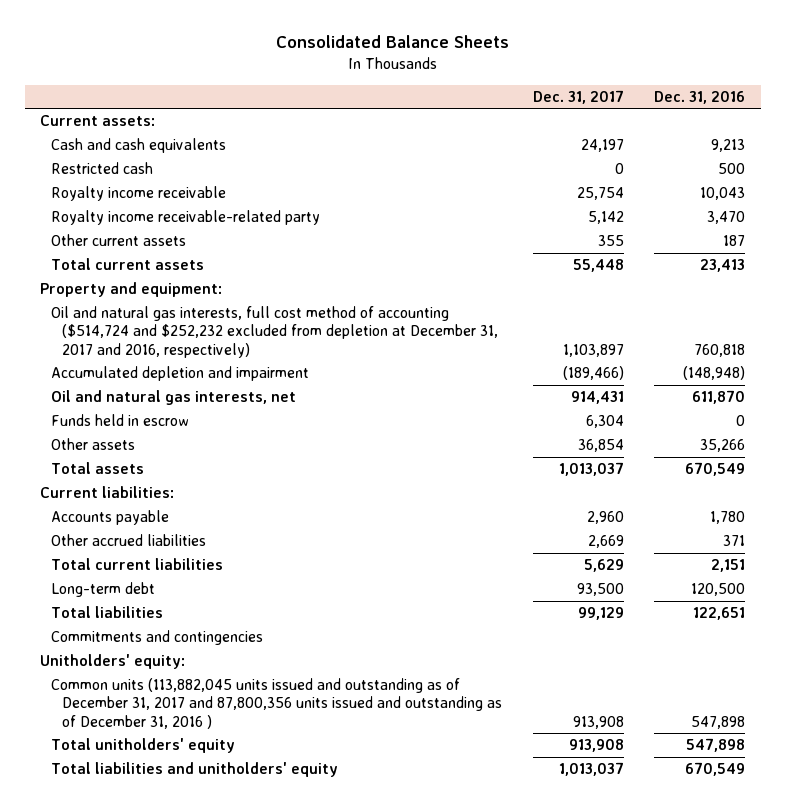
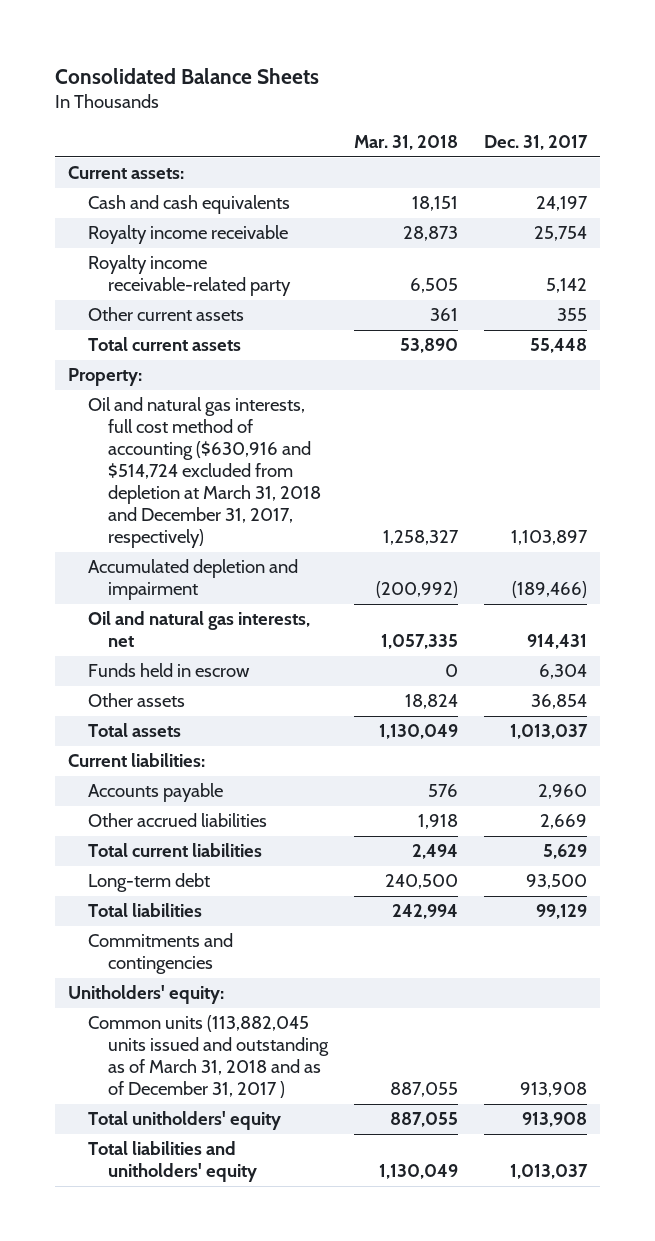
- | Dec. 31, 2017 | Dec. 31, 2016
+ | Mar. 31, 2018 | Dec. 31, 2017
- Restricted cash | 0 | 500
- Property and equipment:
- Oil and natural gas interests, full cost method of accounting ($514,724 and $252,232 excluded from depletion at December 31, 2017 and 2016, respectively) | 1,103,897 | 760,818
+ Property:
+ Oil and natural gas interests, full cost method of accounting ($630,916 and $514,724 excluded from depletion at March 31, 2018 and December 31, 2017, respectively) | 1,258,327 | 1,103,897
- Common units (113,882,045 units issued and outstanding as of December 31, 2017 and 87,800,356 units issued and outstanding as of December 31, 2016 ) | 913,908 | 547,898
+ Common units (113,882,045 units issued and outstanding as of March 31, 2018 and as of December 31, 2017 ) | 887,055 | 913,908

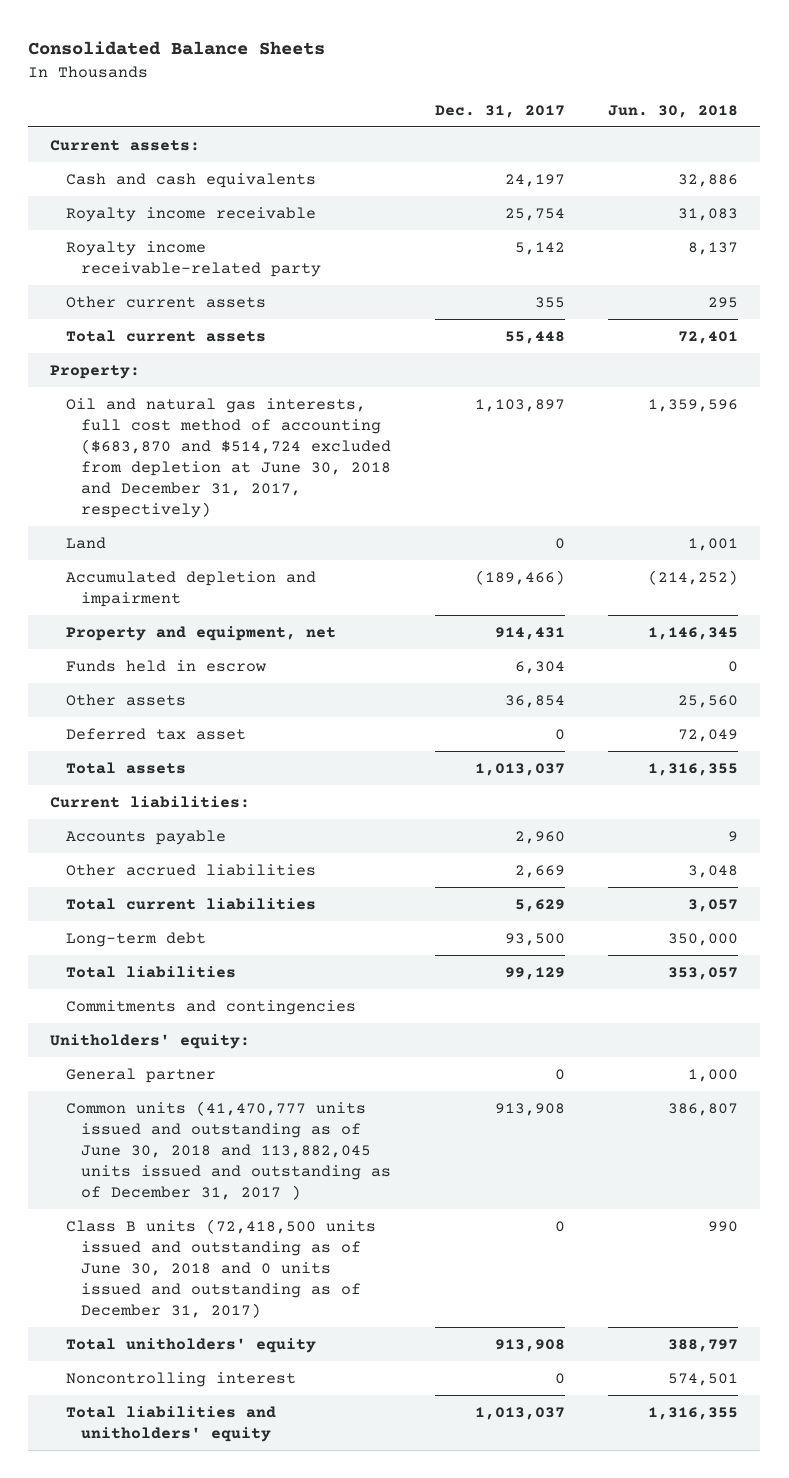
- | Mar. 31, 2018 | Dec. 31, 2017
+ | Dec. 31, 2017 | Jun. 30, 2018
- Oil and natural gas interests, full cost method of accounting ($630,916 and $514,724 excluded from depletion at March 31, 2018 and December 31, 2017, respectively) | 1,258,327 | 1,103,897
+ Oil and natural gas interests, full cost method of accounting ($683,870 and $514,724 excluded from depletion at June 30, 2018 and December 31, 2017, respectively) | 1,103,897 | 1,359,596
+ Land | 0 | 1,001
- Oil and natural gas interests, net | 1,057,335 | 914,431
+ Property and equipment, net | 914,431 | 1,146,345
+ Deferred tax asset | 0 | 72,049
- Common units (113,882,045 units issued and outstanding as of March 31, 2018 and as of December 31, 2017 ) | 887,055 | 913,908
+ General partner | 0 | 1,000
+ Common units (41,470,777 units issued and outstanding as of June 30, 2018 and 113,882,045 units issued and outstanding as of December 31, 2017 ) | 913,908 | 386,807
+ Class B units (72,418,500 units issued and outstanding as of June 30, 2018 and 0 units issued and outstanding as of December 31, 2017) | 0 | 990
+ Noncontrolling interest | 0 | 574,501

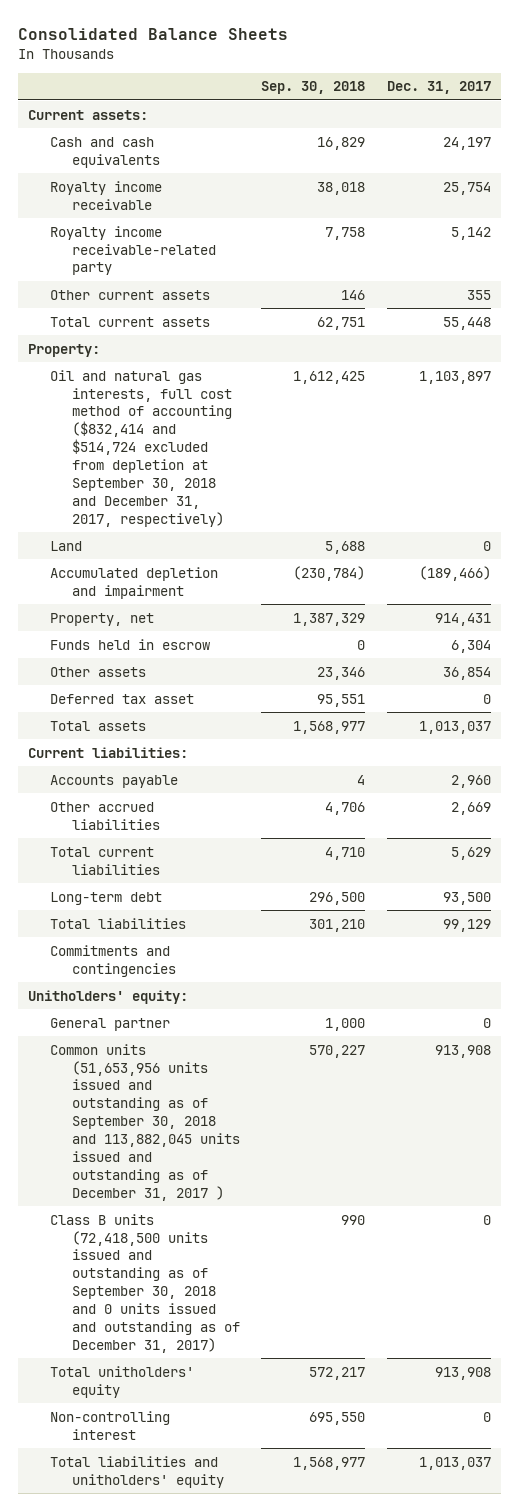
- | Dec. 31, 2017 | Jun. 30, 2018
+ | Sep. 30, 2018 | Dec. 31, 2017
- Oil and natural gas interests, full cost method of accounting ($683,870 and $514,724 excluded from depletion at June 30, 2018 and December 31, 2017, respectively) | 1,103,897 | 1,359,596
+ Oil and natural gas interests, full cost method of accounting ($832,414 and $514,724 excluded from depletion at September 30, 2018 and December 31, 2017, respectively) | 1,612,425 | 1,103,897
- Property and equipment, net | 914,431 | 1,146,345
+ Property, net | 1,387,329 | 914,431
- Common units (41,470,777 units issued and outstanding as of June 30, 2018 and 113,882,045 units issued and outstanding as of December 31, 2017 ) | 913,908 | 386,807
- Class B units (72,418,500 units issued and outstanding as of June 30, 2018 and 0 units issued and outstanding as of December 31, 2017) | 0 | 990
+ Common units (51,653,956 units issued and outstanding as of September 30, 2018 and 113,882,045 units issued and outstanding as of December 31, 2017 ) | 570,227 | 913,908
+ Class B units (72,418,500 units issued and outstanding as of September 30, 2018 and 0 units issued and outstanding as of December 31, 2017) | 990 | 0
- Noncontrolling interest | 0 | 574,501
+ Non-controlling interest | 695,550 | 0

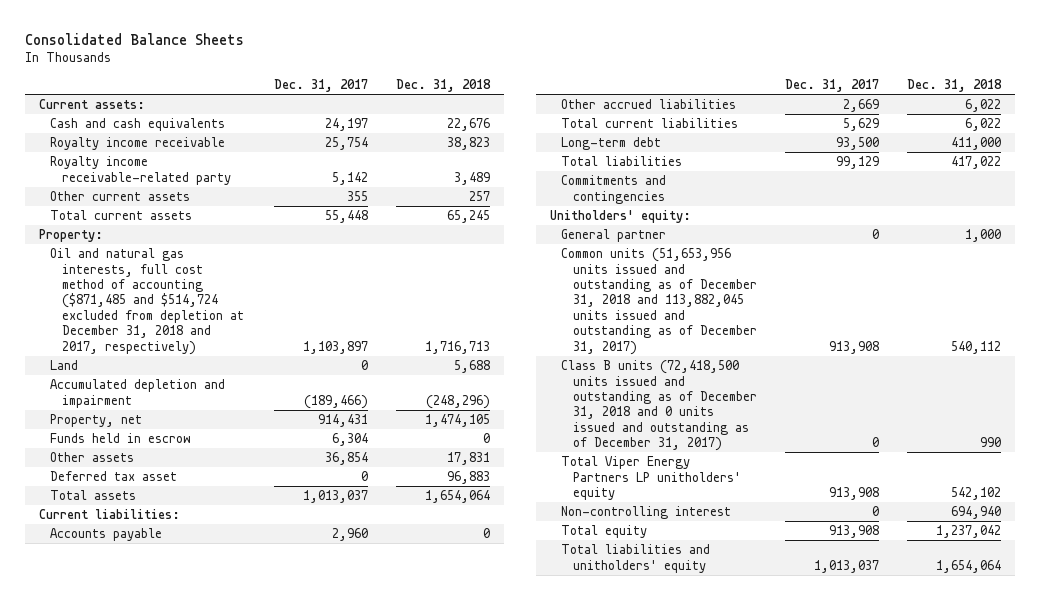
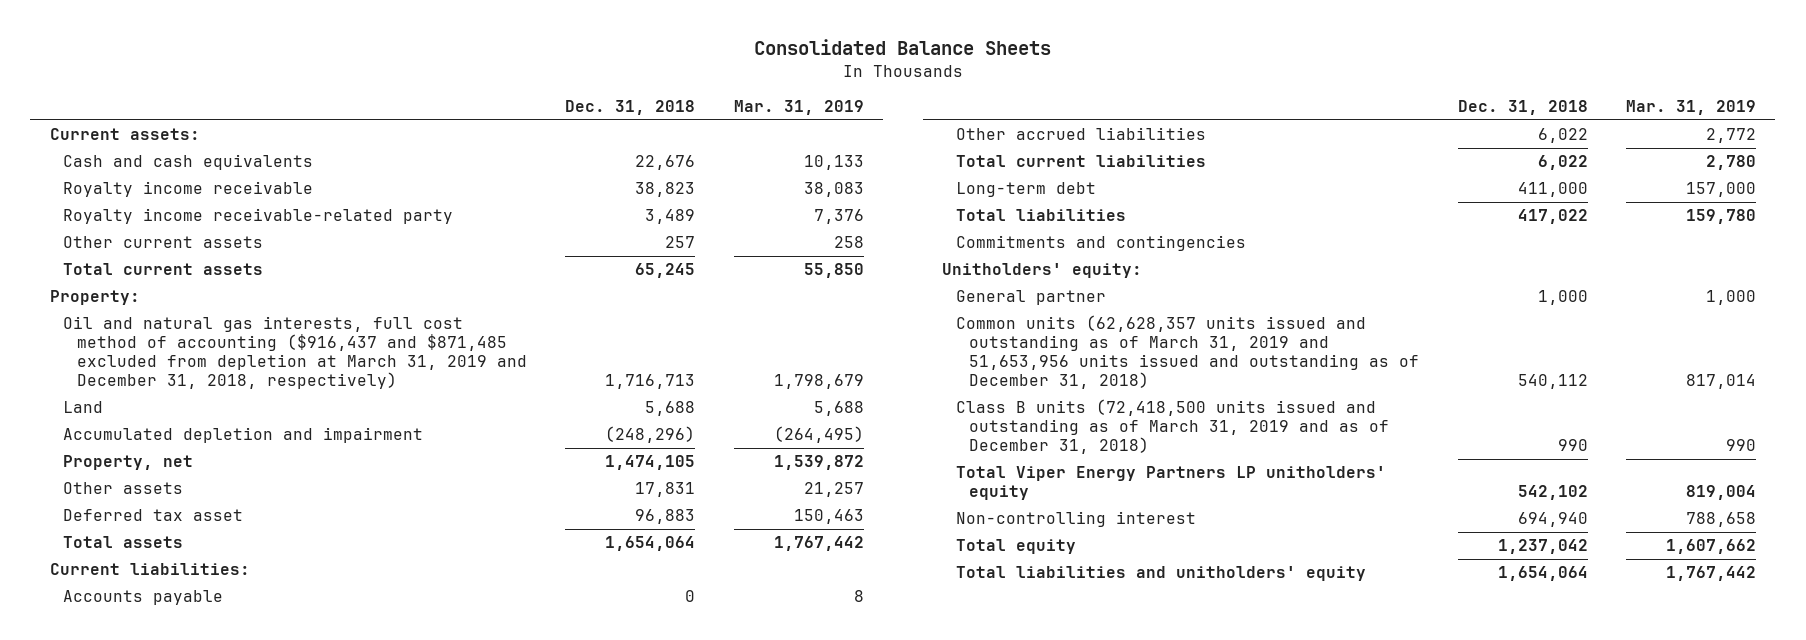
- | Dec. 31, 2017 | Dec. 31, 2018
+ | Dec. 31, 2018 | Mar. 31, 2019
- Oil and natural gas interests, full cost method of accounting ($871,485 and $514,724 excluded from depletion at December 31, 2018 and 2017, respectively) | 1,103,897 | 1,716,713
+ Oil and natural gas interests, full cost method of accounting ($916,437 and $871,485 excluded from depletion at March 31, 2019 and December 31, 2018, respectively) | 1,716,713 | 1,798,679
- Funds held in escrow | 6,304 | 0
- Common units (51,653,956 units issued and outstanding as of December 31, 2018 and 113,882,045 units issued and outstanding as of December 31, 2017) | 913,908 | 540,112
- Class B units (72,418,500 units issued and outstanding as of December 31, 2018 and 0 units issued and outstanding as of December 31, 2017) | 0 | 990
+ Common units (62,628,357 units issued and outstanding as of March 31, 2019 and 51,653,956 units issued and outstanding as of December 31, 2018) | 540,112 | 817,014
+ Class B units (72,418,500 units issued and outstanding as of March 31, 2019 and as of December 31, 2018) | 990 | 990

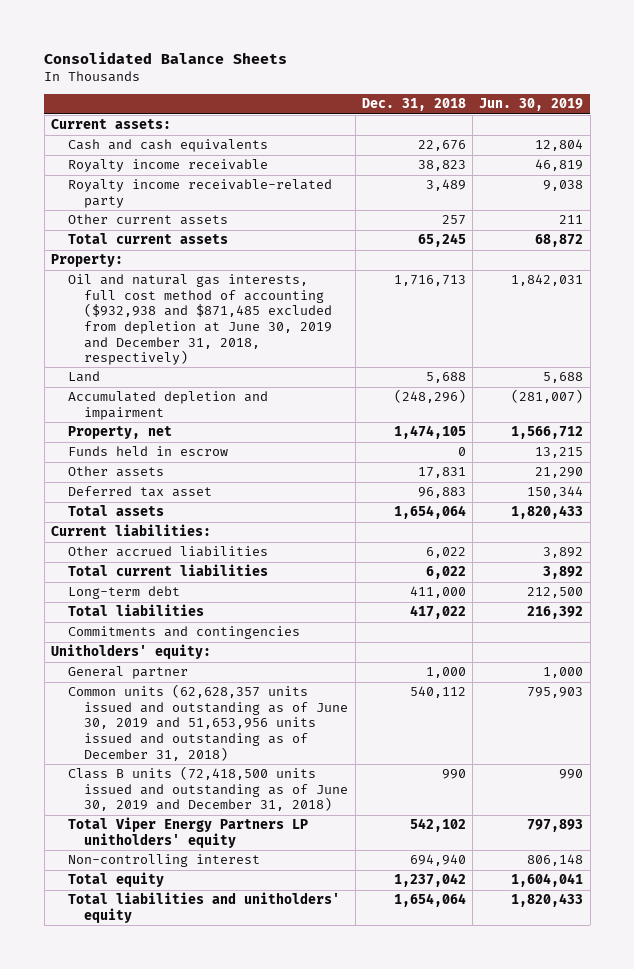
- | Dec. 31, 2018 | Mar. 31, 2019
+ | Dec. 31, 2018 | Jun. 30, 2019
- Oil and natural gas interests, full cost method of accounting ($916,437 and $871,485 excluded from depletion at March 31, 2019 and December 31, 2018, respectively) | 1,716,713 | 1,798,679
+ Oil and natural gas interests, full cost method of accounting ($932,938 and $871,485 excluded from depletion at June 30, 2019 and December 31, 2018, respectively) | 1,716,713 | 1,842,031
+ Funds held in escrow | 0 | 13,215
- Accounts payable | 0 | 8
- Common units (62,628,357 units issued and outstanding as of March 31, 2019 and 51,653,956 units issued and outstanding as of December 31, 2018) | 540,112 | 817,014
- Class B units (72,418,500 units issued and outstanding as of March 31, 2019 and as of December 31, 2018) | 990 | 990
+ Common units (62,628,357 units issued and outstanding as of June 30, 2019 and 51,653,956 units issued and outstanding as of December 31, 2018) | 540,112 | 795,903
+ Class B units (72,418,500 units issued and outstanding as of June 30, 2019 and December 31, 2018) | 990 | 990

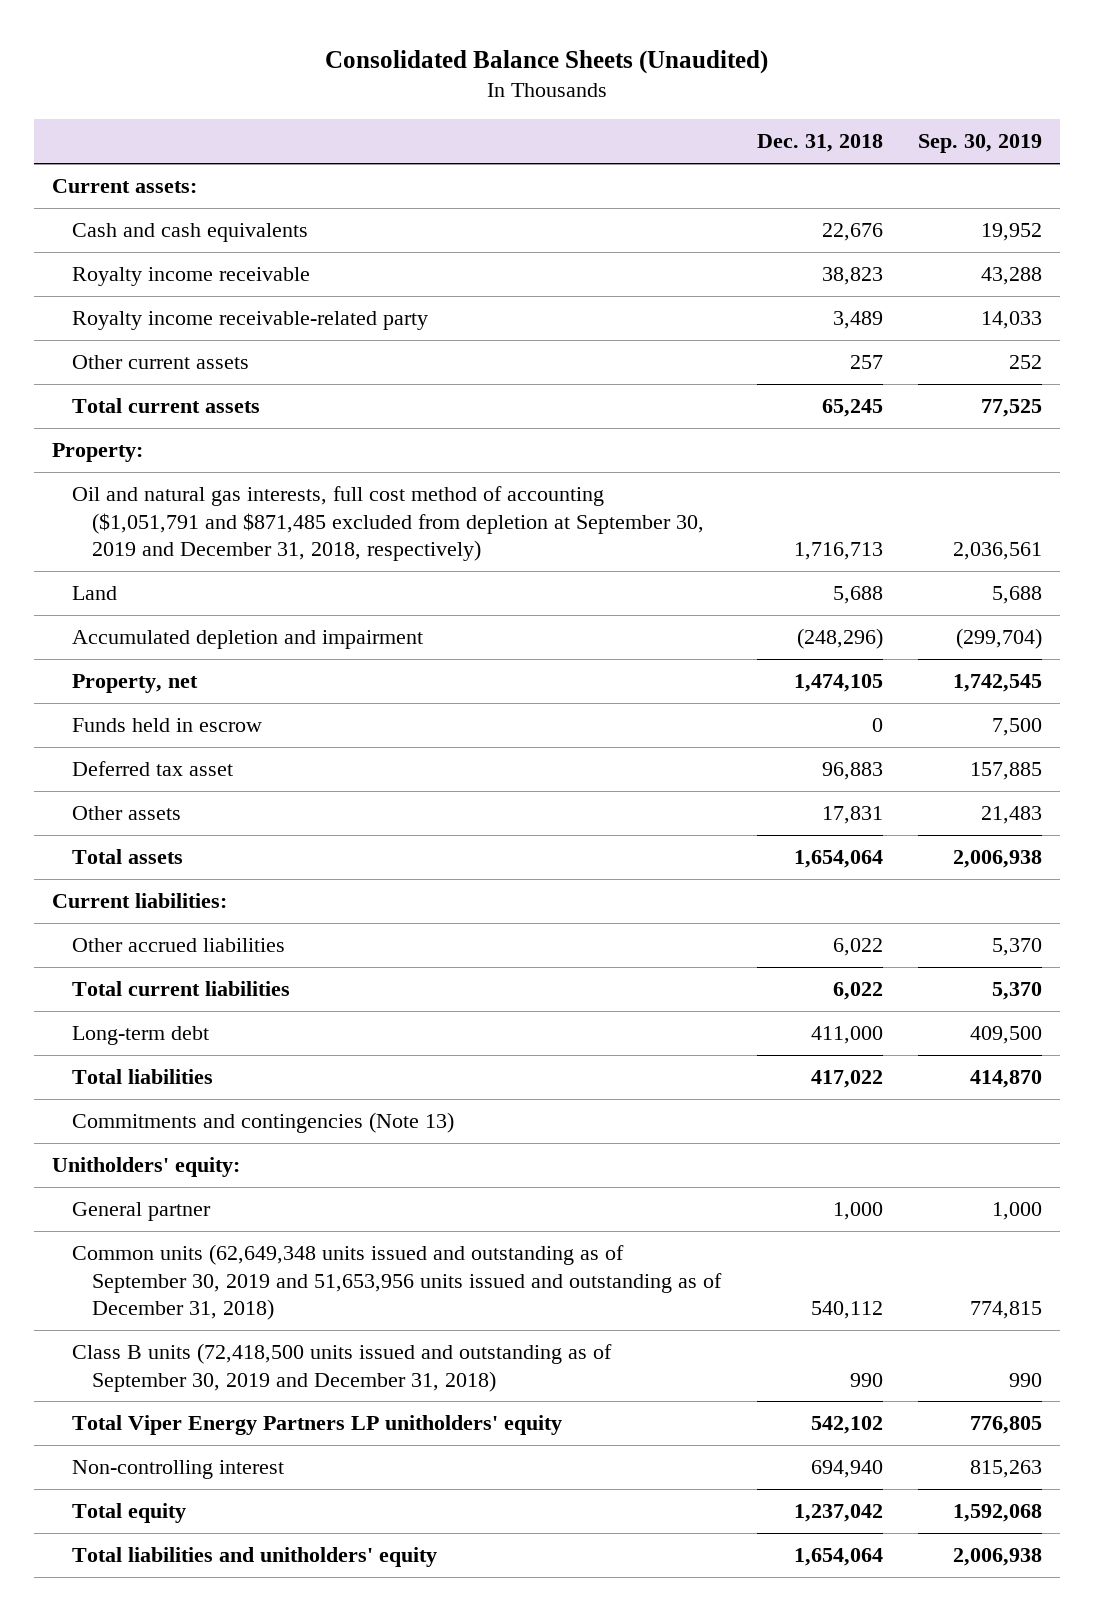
- Consolidated Balance Sheets
+ Consolidated Balance Sheets (Unaudited)
- | Dec. 31, 2018 | Jun. 30, 2019
+ | Dec. 31, 2018 | Sep. 30, 2019
- Oil and natural gas interests, full cost method of accounting ($932,938 and $871,485 excluded from depletion at June 30, 2019 and December 31, 2018, respectively) | 1,716,713 | 1,842,031
+ Oil and natural gas interests, full cost method of accounting ($1,051,791 and $871,485 excluded from depletion at September 30, 2019 and December 31, 2018, respectively) | 1,716,713 | 2,036,561
moved down: Other assets | 17,831 | 21,483
- Commitments and contingencies
+ Commitments and contingencies (Note 13)
- Common units (62,628,357 units issued and outstanding as of June 30, 2019 and 51,653,956 units issued and outstanding as of December 31, 2018) | 540,112 | 795,903
- Class B units (72,418,500 units issued and outstanding as of June 30, 2019 and December 31, 2018) | 990 | 990
+ Common units (62,649,348 units issued and outstanding as of September 30, 2019 and 51,653,956 units issued and outstanding as of December 31, 2018) | 540,112 | 774,815
+ Class B units (72,418,500 units issued and outstanding as of September 30, 2019 and December 31, 2018) | 990 | 990

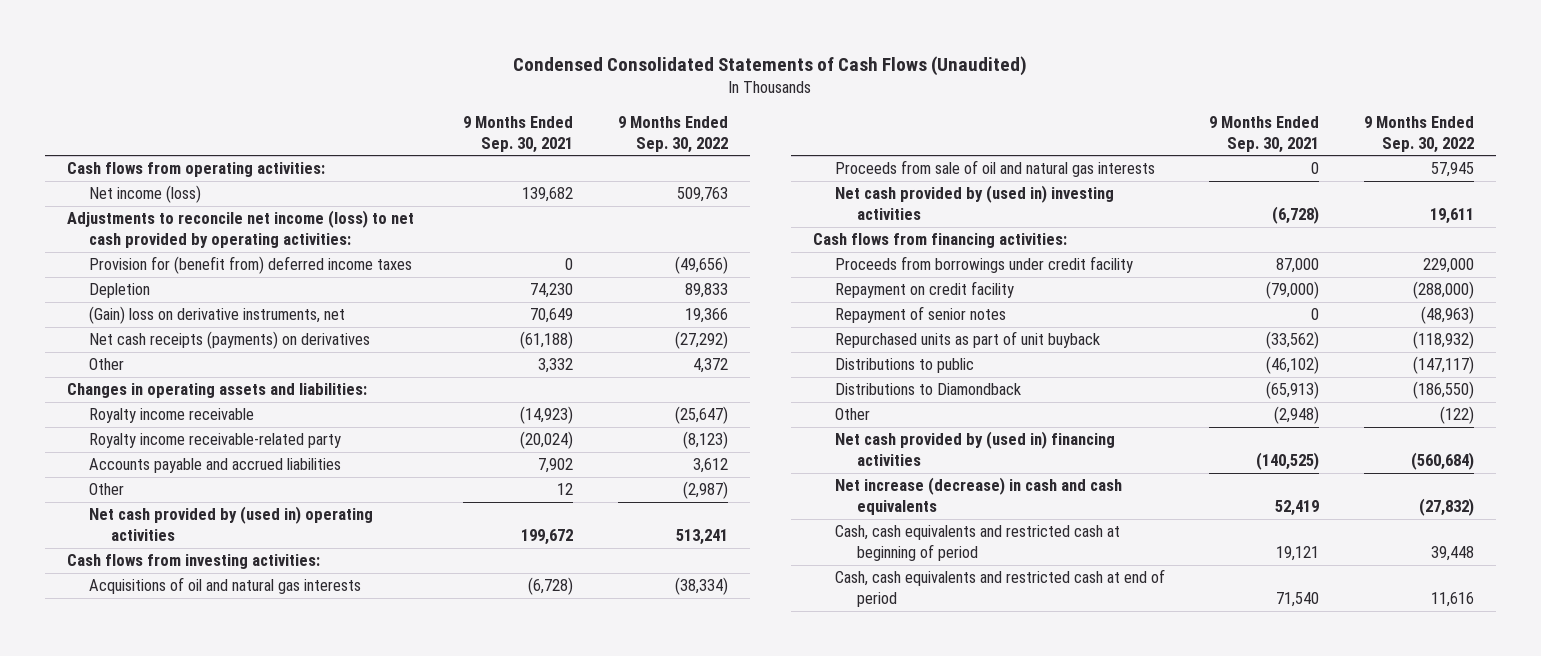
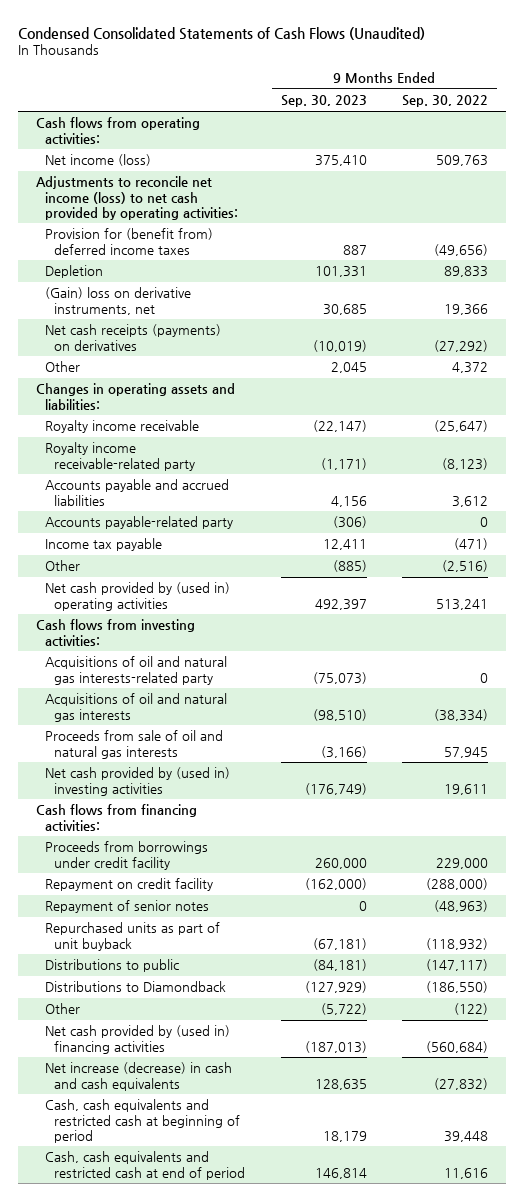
- | 9 Months Ended Sep. 30, 2021 | 9 Months Ended Sep. 30, 2022
+ | 9 Months Ended Sep. 30, 2023 | 9 Months Ended Sep. 30, 2022
- Other | 12 | (2,987)
+ Accounts payable-related party | (306) | 0
+ Income tax payable | 12,411 | (471)
+ Other | (885) | (2,516)
+ Acquisitions of oil and natural gas interests-related party | (75,073) | 0

